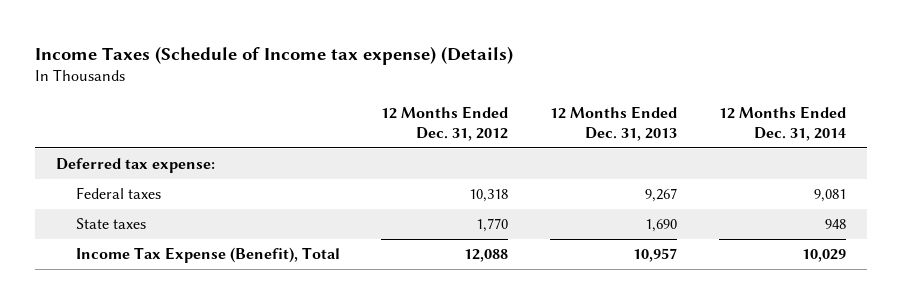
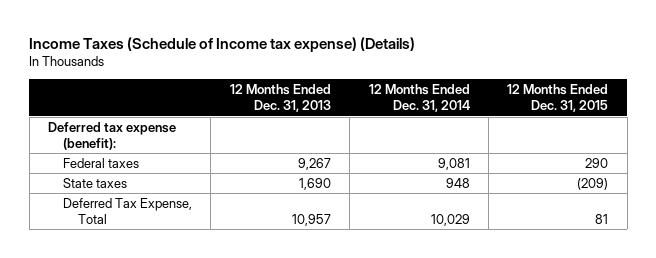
- | 12 Months Ended Dec. 31, 2012 | 12 Months Ended Dec. 31, 2013 | 12 Months Ended Dec. 31, 2014
+ | 12 Months Ended Dec. 31, 2013 | 12 Months Ended Dec. 31, 2014 | 12 Months Ended Dec. 31, 2015
- Deferred tax expense:
+ Deferred tax expense (benefit):
- Income Tax Expense (Benefit), Total | 12,088 | 10,957 | 10,029
+ Deferred Tax Expense, Total | 10,957 | 10,029 | 81

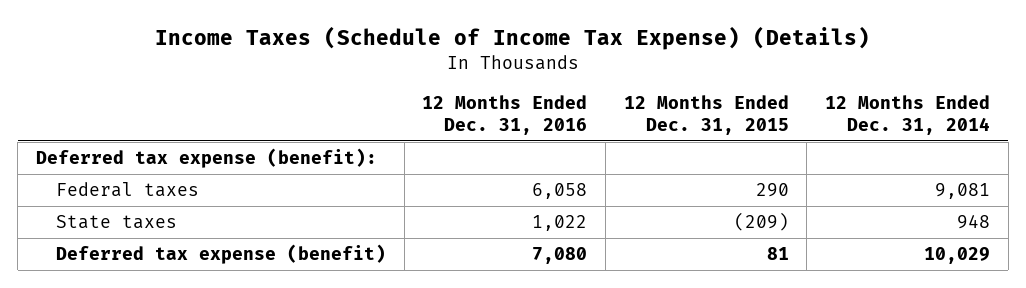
- Income Taxes (Schedule of Income tax expense) (Details)
+ Income Taxes (Schedule of Income Tax Expense) (Details)
- | 12 Months Ended Dec. 31, 2013 | 12 Months Ended Dec. 31, 2014 | 12 Months Ended Dec. 31, 2015
+ | 12 Months Ended Dec. 31, 2016 | 12 Months Ended Dec. 31, 2015 | 12 Months Ended Dec. 31, 2014
- Deferred Tax Expense, Total | 10,957 | 10,029 | 81
+ Deferred tax expense (benefit) | 7,080 | 81 | 10,029

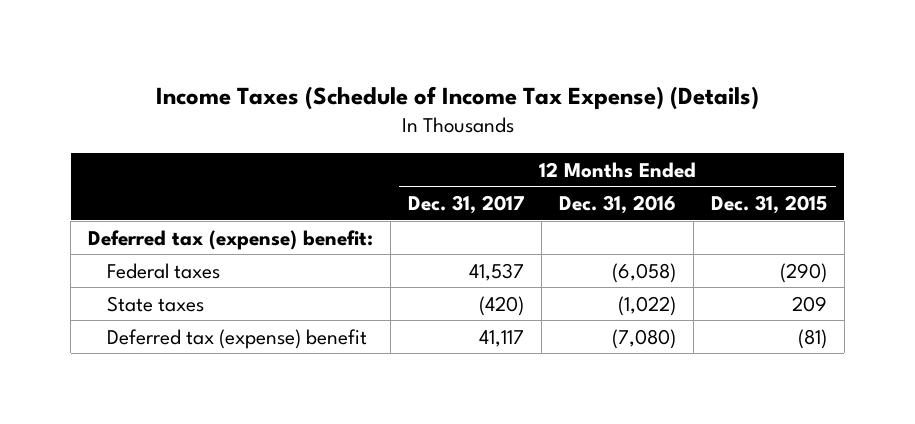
- | 12 Months Ended Dec. 31, 2016 | 12 Months Ended Dec. 31, 2015 | 12 Months Ended Dec. 31, 2014
+ | 12 Months Ended Dec. 31, 2017 | 12 Months Ended Dec. 31, 2016 | 12 Months Ended Dec. 31, 2015
- Deferred tax expense (benefit):
- Federal taxes | 6,058 | 290 | 9,081
- State taxes | 1,022 | (209) | 948
- Deferred tax expense (benefit) | 7,080 | 81 | 10,029
+ Deferred tax (expense) benefit:
+ Federal taxes | 41,537 | (6,058) | (290)
+ State taxes | (420) | (1,022) | 209
+ Deferred tax (expense) benefit | 41,117 | (7,080) | (81)

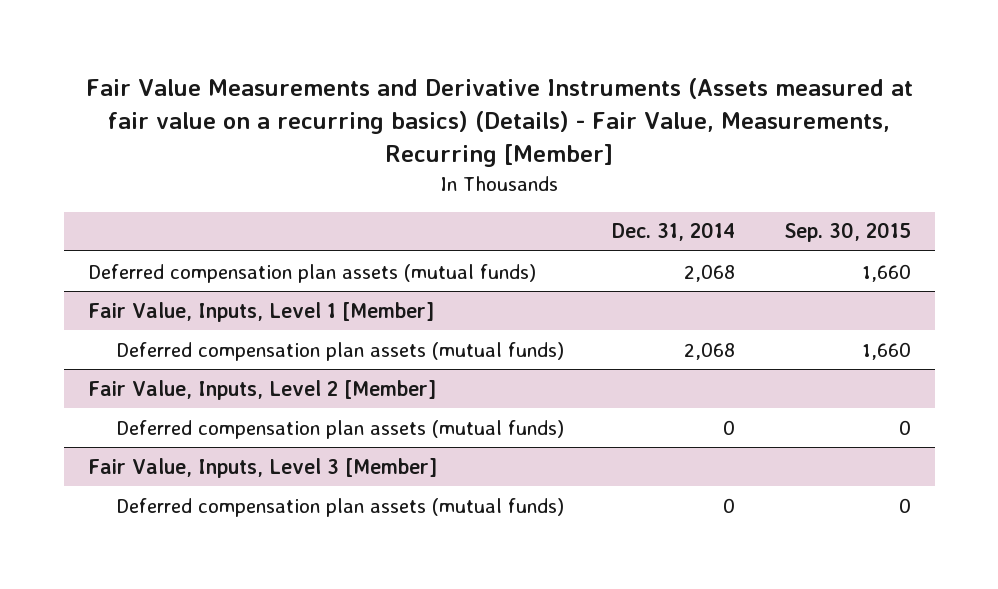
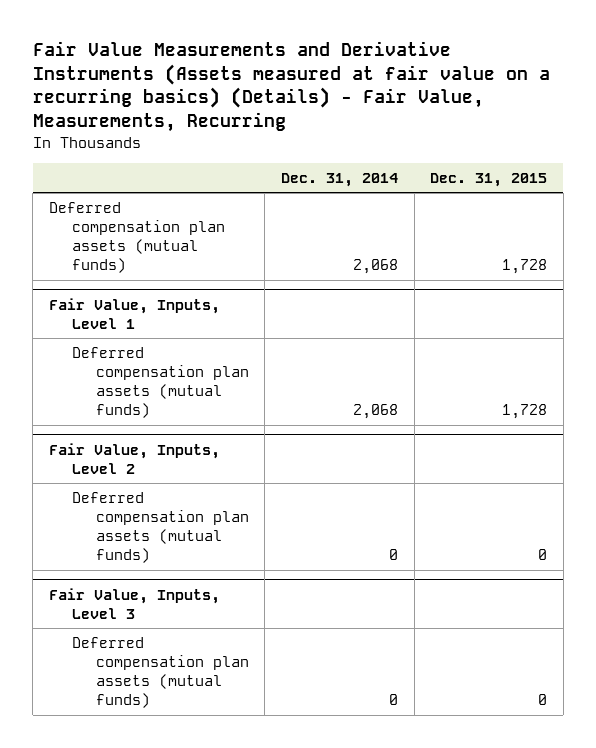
- Fair Value Measurements and Derivative Instruments (Assets measured at fair value on a recurring basics) (Details) - Fair Value, Measurements, Recurring [Member]
+ Fair Value Measurements and Derivative Instruments (Assets measured at fair value on a recurring basics) (Details) - Fair Value, Measurements, Recurring
- | Dec. 31, 2014 | Sep. 30, 2015
+ | Dec. 31, 2014 | Dec. 31, 2015
- Fair Value, Inputs, Level 1 [Member]
+ Fair Value, Inputs, Level 1
- Fair Value, Inputs, Level 2 [Member]
+ Fair Value, Inputs, Level 2
- Fair Value, Inputs, Level 3 [Member]
+ Fair Value, Inputs, Level 3

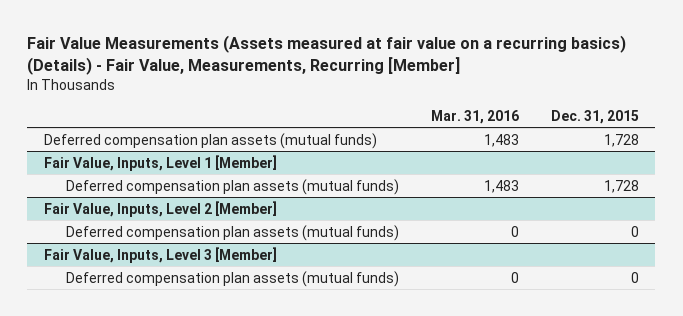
- Fair Value Measurements and Derivative Instruments (Assets measured at fair value on a recurring basics) (Details) - Fair Value, Measurements, Recurring
+ Fair Value Measurements (Assets measured at fair value on a recurring basics) (Details) - Fair Value, Measurements, Recurring [Member]
- | Dec. 31, 2014 | Dec. 31, 2015
+ | Mar. 31, 2016 | Dec. 31, 2015
- Fair Value, Inputs, Level 1
+ Fair Value, Inputs, Level 1 [Member]
- Fair Value, Inputs, Level 2
+ Fair Value, Inputs, Level 2 [Member]
- Fair Value, Inputs, Level 3
+ Fair Value, Inputs, Level 3 [Member]

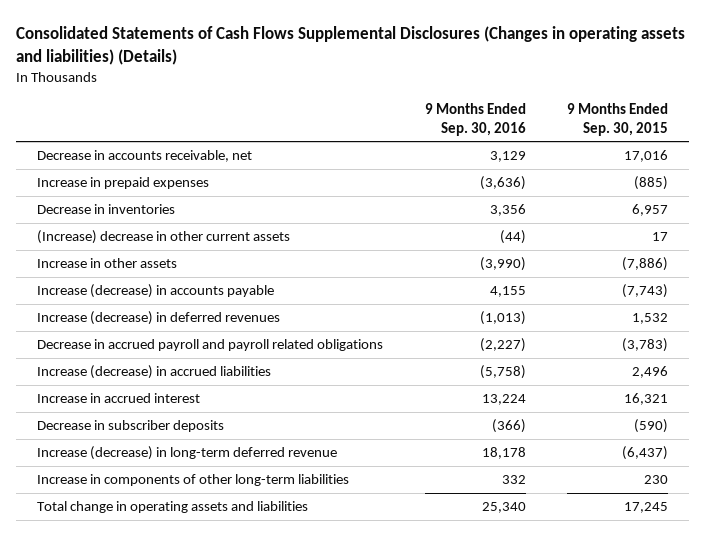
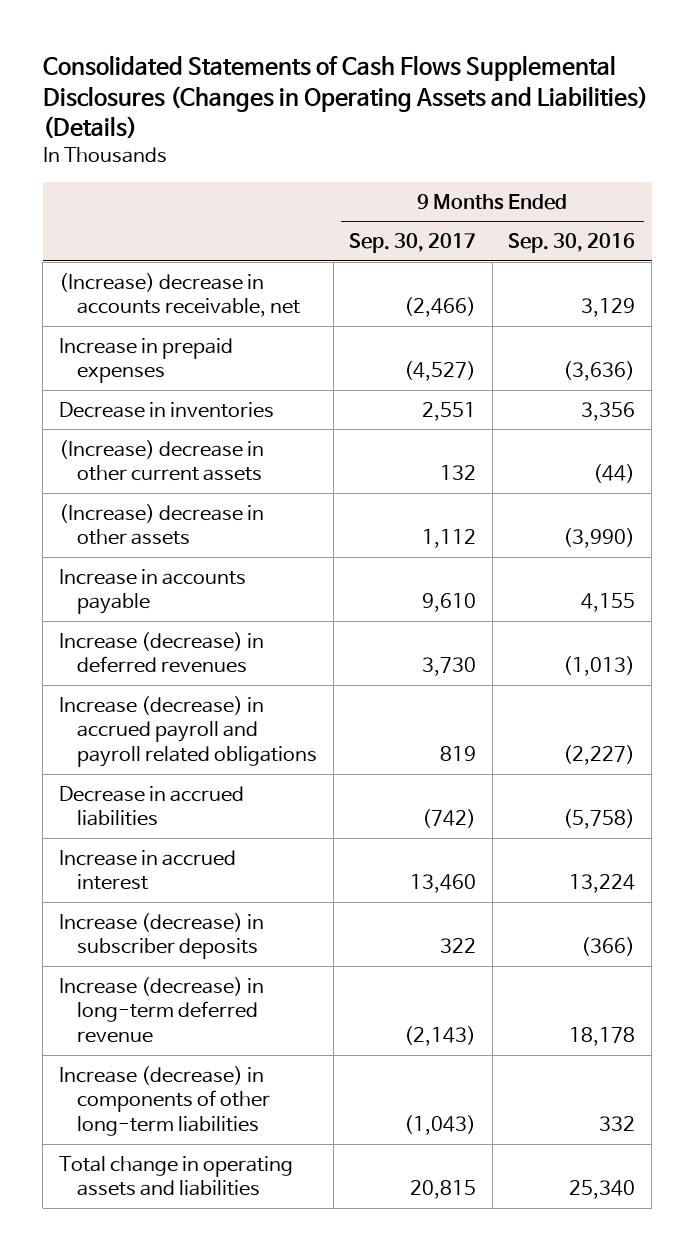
- Consolidated Statements of Cash Flows Supplemental Disclosures (Changes in operating assets and liabilities) (Details)
+ Consolidated Statements of Cash Flows Supplemental Disclosures (Changes in Operating Assets and Liabilities) (Details)
- | 9 Months Ended Sep. 30, 2016 | 9 Months Ended Sep. 30, 2015
+ | 9 Months Ended Sep. 30, 2017 | 9 Months Ended Sep. 30, 2016
- Decrease in accounts receivable, net | 3,129 | 17,016
+ (Increase) decrease in accounts receivable, net | (2,466) | 3,129
- Increase in other assets | (3,990) | (7,886)
- Increase (decrease) in accounts payable | 4,155 | (7,743)
+ (Increase) decrease in other assets | 1,112 | (3,990)
+ Increase in accounts payable | 9,610 | 4,155
- Decrease in accrued payroll and payroll related obligations | (2,227) | (3,783)
- Increase (decrease) in accrued liabilities | (5,758) | 2,496
+ Increase (decrease) in accrued payroll and payroll related obligations | 819 | (2,227)
+ Decrease in accrued liabilities | (742) | (5,758)
- Decrease in subscriber deposits | (366) | (590)
+ Increase (decrease) in subscriber deposits | 322 | (366)
- Increase in components of other long-term liabilities | 332 | 230
+ Increase (decrease) in components of other long-term liabilities | (1,043) | 332

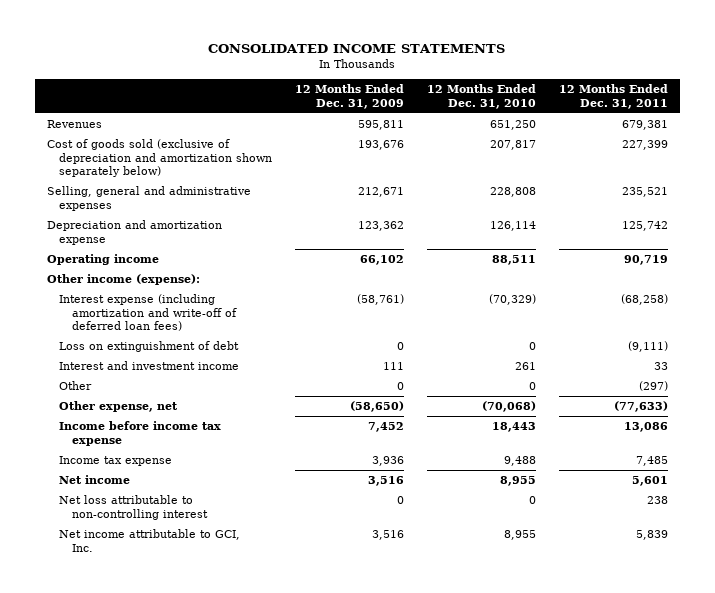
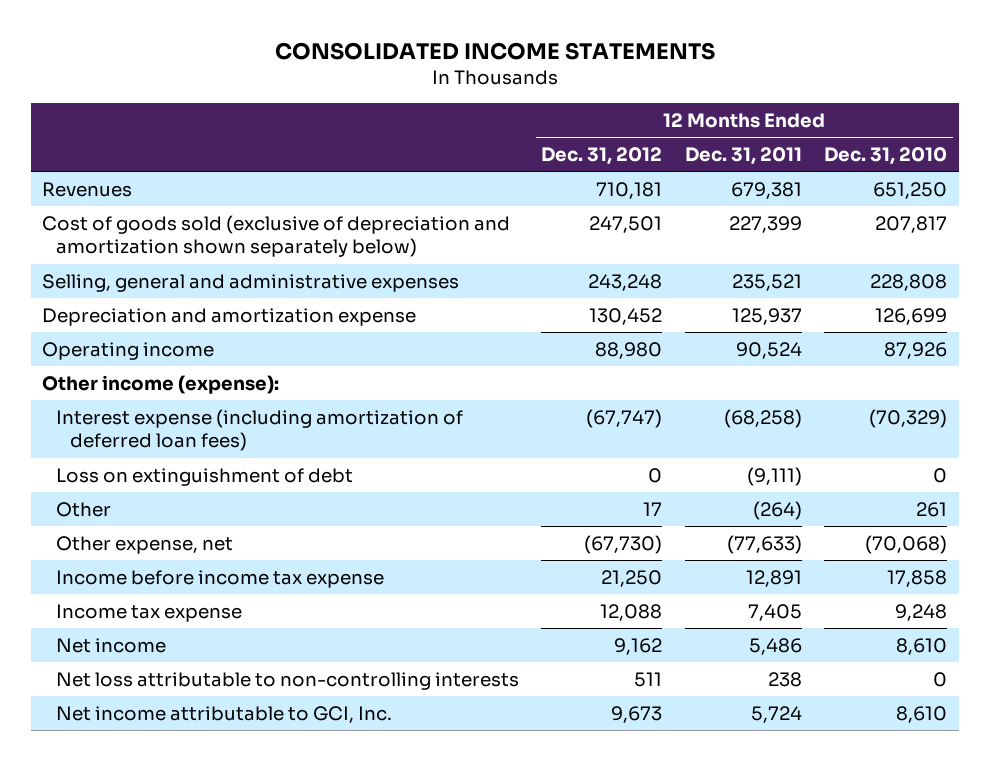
- | 12 Months Ended Dec. 31, 2009 | 12 Months Ended Dec. 31, 2010 | 12 Months Ended Dec. 31, 2011
+ | 12 Months Ended Dec. 31, 2012 | 12 Months Ended Dec. 31, 2011 | 12 Months Ended Dec. 31, 2010
- Depreciation and amortization expense | 123,362 | 126,114 | 125,742
- Operating income | 66,102 | 88,511 | 90,719
+ Depreciation and amortization expense | 130,452 | 125,937 | 126,699
+ Operating income | 88,980 | 90,524 | 87,926
- Interest expense (including amortization and write-off of deferred loan fees) | (58,761) | (70,329) | (68,258)
+ Interest expense (including amortization of deferred loan fees) | (67,747) | (68,258) | (70,329)
- Interest and investment income | 111 | 261 | 33
- Other | 0 | 0 | (297)
+ Other | 17 | (264) | 261
- Income before income tax expense | 7,452 | 18,443 | 13,086
- Income tax expense | 3,936 | 9,488 | 7,485
- Net income | 3,516 | 8,955 | 5,601
- Net loss attributable to non-controlling interest | 0 | 0 | 238
- Net income attributable to GCI, Inc. | 3,516 | 8,955 | 5,839
+ Income before income tax expense | 21,250 | 12,891 | 17,858
+ Income tax expense | 12,088 | 7,405 | 9,248
+ Net income | 9,162 | 5,486 | 8,610
+ Net loss attributable to non-controlling interests | 511 | 238 | 0
+ Net income attributable to GCI, Inc. | 9,673 | 5,724 | 8,610

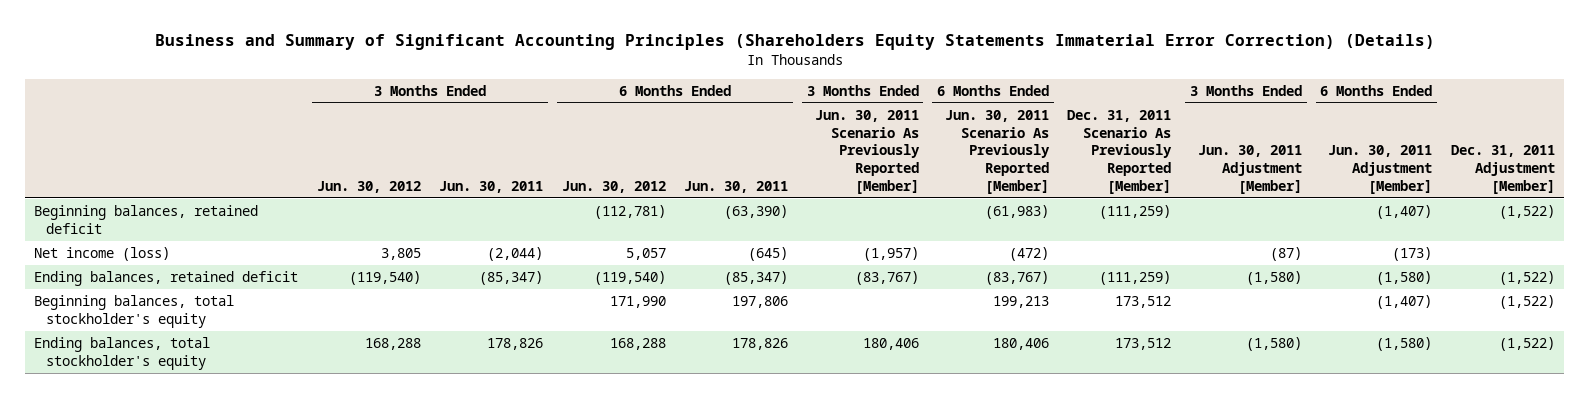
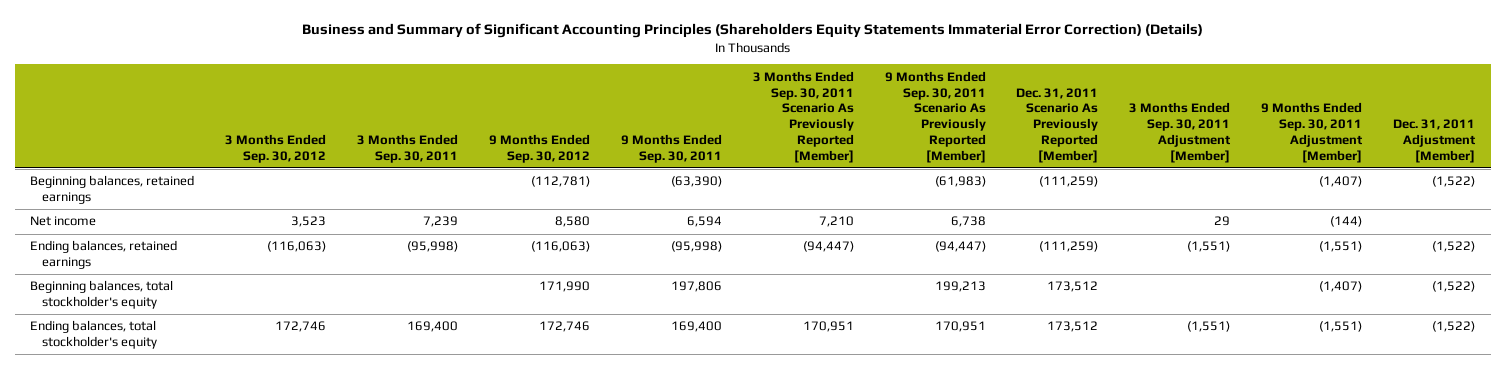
- | 3 Months Ended Jun. 30, 2012 | 3 Months Ended Jun. 30, 2011 | 6 Months Ended Jun. 30, 2012 | 6 Months Ended Jun. 30, 2011 | 3 Months Ended Jun. 30, 2011 Scenario As Previously Reported [Member] | 6 Months Ended Jun. 30, 2011 Scenario As Previously Reported [Member] | Dec. 31, 2011 Scenario As Previously Reported [Member] | 3 Months Ended Jun. 30, 2011 Adjustment [Member] | 6 Months Ended Jun. 30, 2011 Adjustment [Member] | Dec. 31, 2011 Adjustment [Member]
+ | 3 Months Ended Sep. 30, 2012 | 3 Months Ended Sep. 30, 2011 | 9 Months Ended Sep. 30, 2012 | 9 Months Ended Sep. 30, 2011 | 3 Months Ended Sep. 30, 2011 Scenario As Previously Reported [Member] | 9 Months Ended Sep. 30, 2011 Scenario As Previously Reported [Member] | Dec. 31, 2011 Scenario As Previously Reported [Member] | 3 Months Ended Sep. 30, 2011 Adjustment [Member] | 9 Months Ended Sep. 30, 2011 Adjustment [Member] | Dec. 31, 2011 Adjustment [Member]
- Beginning balances, retained deficit | | | (112,781) | (63,390) | | (61,983) | (111,259) | | (1,407) | (1,522)
- Net income (loss) | 3,805 | (2,044) | 5,057 | (645) | (1,957) | (472) | | (87) | (173) |
- Ending balances, retained deficit | (119,540) | (85,347) | (119,540) | (85,347) | (83,767) | (83,767) | (111,259) | (1,580) | (1,580) | (1,522)
+ Beginning balances, retained earnings | | | (112,781) | (63,390) | | (61,983) | (111,259) | | (1,407) | (1,522)
+ Net income | 3,523 | 7,239 | 8,580 | 6,594 | 7,210 | 6,738 | | 29 | (144) |
+ Ending balances, retained earnings | (116,063) | (95,998) | (116,063) | (95,998) | (94,447) | (94,447) | (111,259) | (1,551) | (1,551) | (1,522)

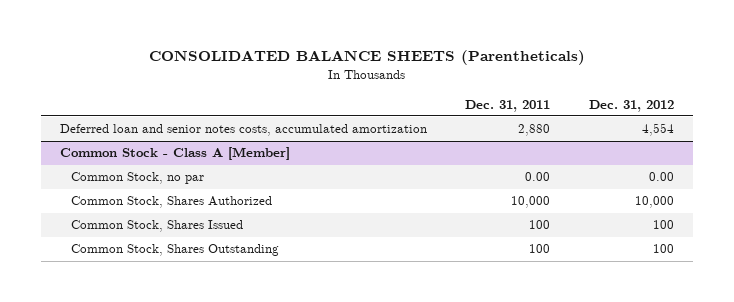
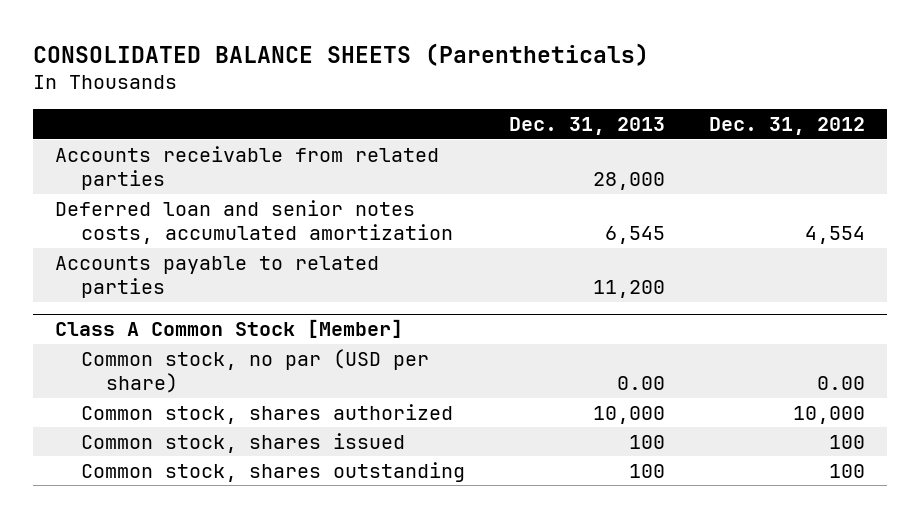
- | Dec. 31, 2011 | Dec. 31, 2012
+ | Dec. 31, 2013 | Dec. 31, 2012
+ Accounts receivable from related parties | 28,000 |
- Common Stock - Class A [Member]
- Common Stock, no par | 0.00 | 0.00
- Common Stock, Shares Authorized | 10,000 | 10,000
- Common Stock, Shares Issued | 100 | 100
- Common Stock, Shares Outstanding | 100 | 100
+ Accounts payable to related parties | 11,200 |
+ Class A Common Stock [Member]
+ Common stock, no par (USD per share) | 0.00 | 0.00
+ Common stock, shares authorized | 10,000 | 10,000
+ Common stock, shares issued | 100 | 100
+ Common stock, shares outstanding | 100 | 100

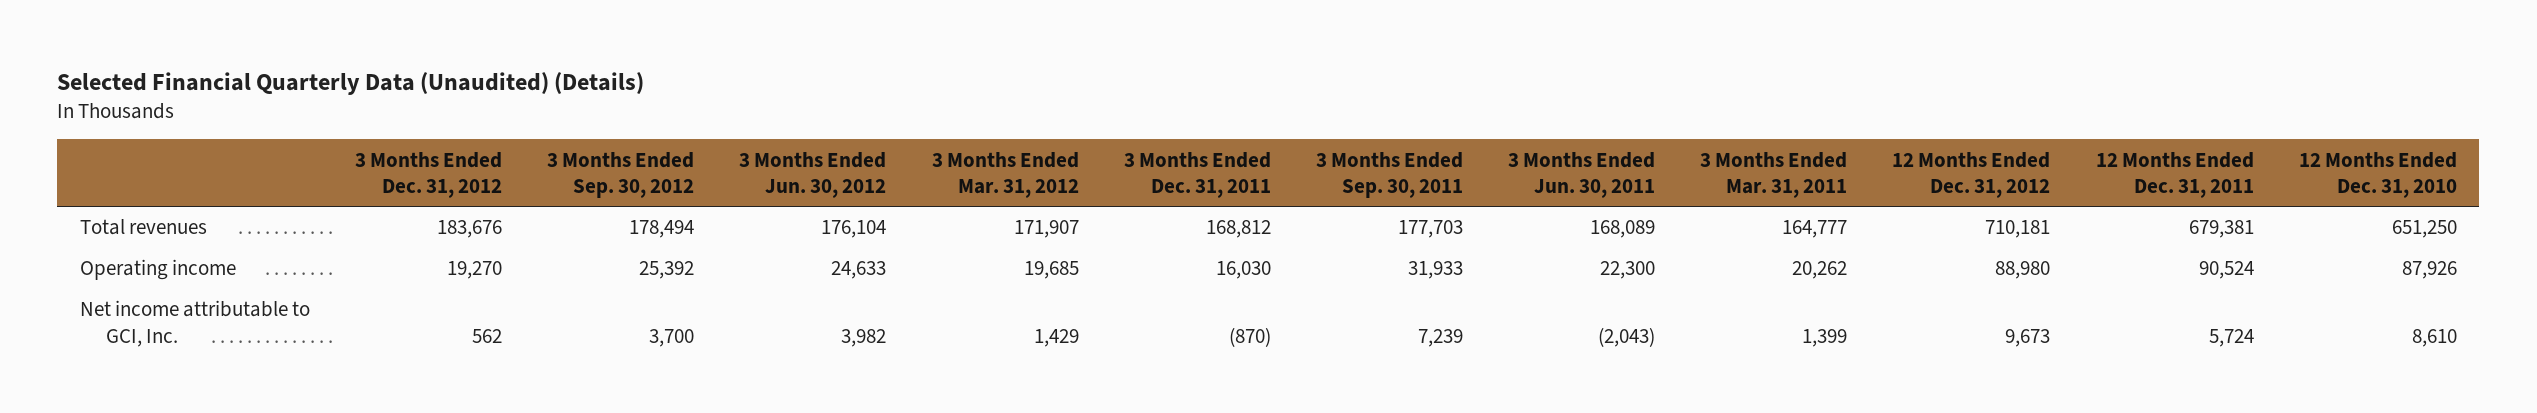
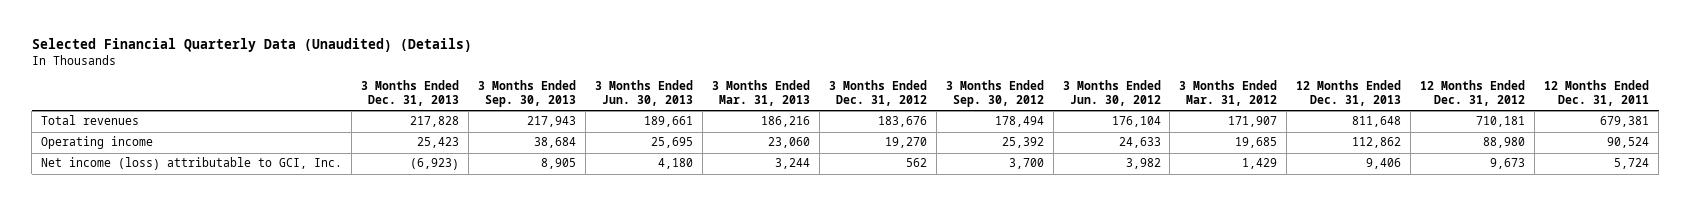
- | 3 Months Ended Dec. 31, 2012 | 3 Months Ended Sep. 30, 2012 | 3 Months Ended Jun. 30, 2012 | 3 Months Ended Mar. 31, 2012 | 3 Months Ended Dec. 31, 2011 | 3 Months Ended Sep. 30, 2011 | 3 Months Ended Jun. 30, 2011 | 3 Months Ended Mar. 31, 2011 | 12 Months Ended Dec. 31, 2012 | 12 Months Ended Dec. 31, 2011 | 12 Months Ended Dec. 31, 2010
+ | 3 Months Ended Dec. 31, 2013 | 3 Months Ended Sep. 30, 2013 | 3 Months Ended Jun. 30, 2013 | 3 Months Ended Mar. 31, 2013 | 3 Months Ended Dec. 31, 2012 | 3 Months Ended Sep. 30, 2012 | 3 Months Ended Jun. 30, 2012 | 3 Months Ended Mar. 31, 2012 | 12 Months Ended Dec. 31, 2013 | 12 Months Ended Dec. 31, 2012 | 12 Months Ended Dec. 31, 2011
- Net income attributable to GCI, Inc. | 562 | 3,700 | 3,982 | 1,429 | (870) | 7,239 | (2,043) | 1,399 | 9,673 | 5,724 | 8,610
+ Net income (loss) attributable to GCI, Inc. | (6,923) | 8,905 | 4,180 | 3,244 | 562 | 3,700 | 3,982 | 1,429 | 9,406 | 9,673 | 5,724

